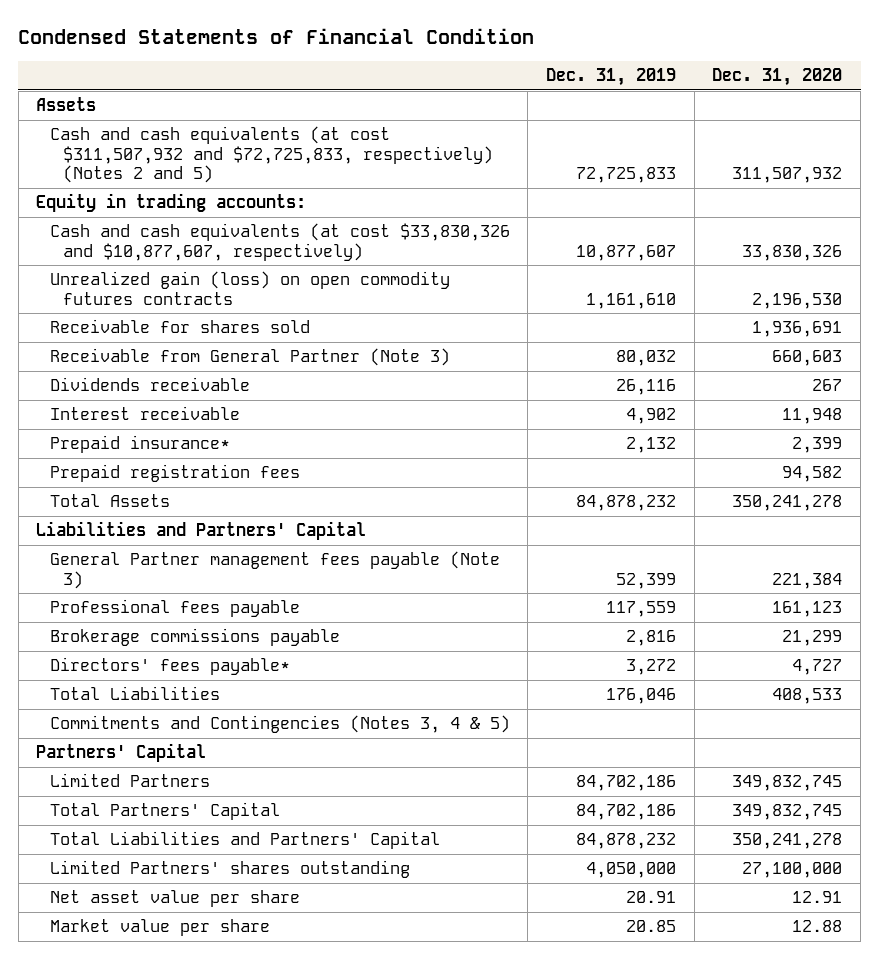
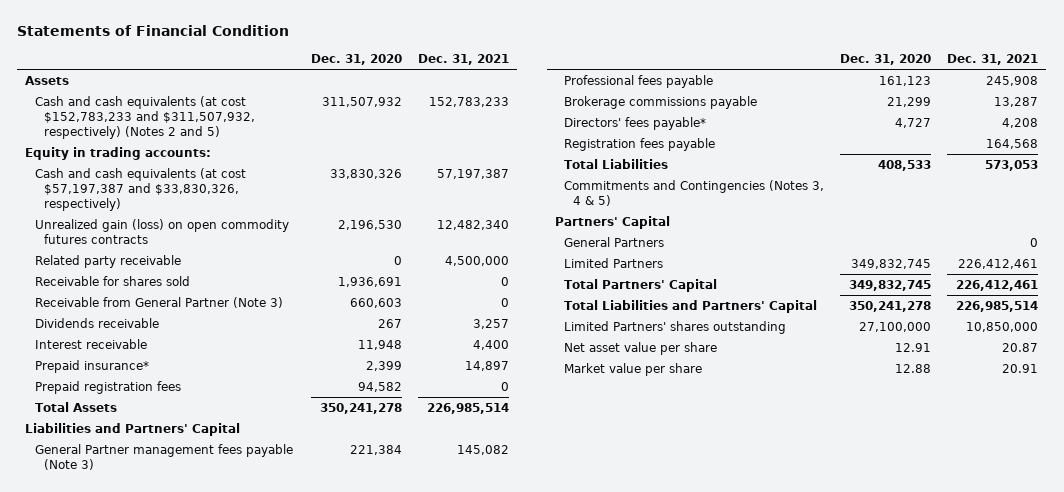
- Condensed Statements of Financial Condition
+ Statements of Financial Condition
- | Dec. 31, 2019 | Dec. 31, 2020
+ | Dec. 31, 2020 | Dec. 31, 2021
- Cash and cash equivalents (at cost $311,507,932 and $72,725,833, respectively) (Notes 2 and 5) | 72,725,833 | 311,507,932
+ Cash and cash equivalents (at cost $152,783,233 and $311,507,932, respectively) (Notes 2 and 5) | 311,507,932 | 152,783,233
- Cash and cash equivalents (at cost $33,830,326 and $10,877,607, respectively) | 10,877,607 | 33,830,326
+ Cash and cash equivalents (at cost $57,197,387 and $33,830,326, respectively) | 33,830,326 | 57,197,387
+ Related party receivable | 0 | 4,500,000
+ Registration fees payable | | 164,568
+ General Partners | | 0

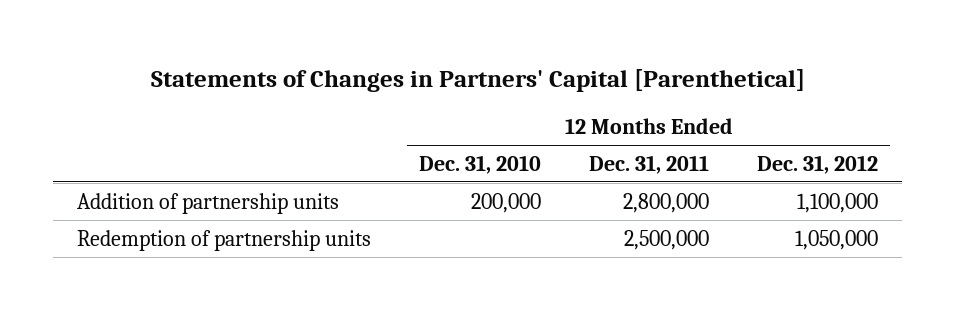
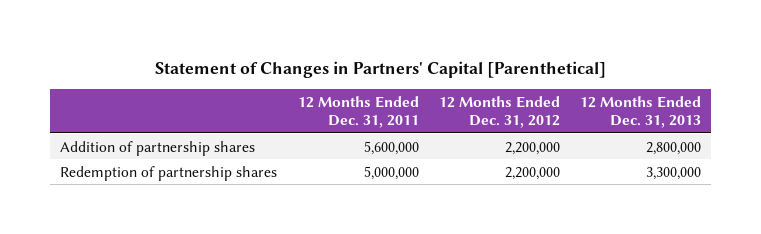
- Statements of Changes in Partners' Capital [Parenthetical]
+ Statement of Changes in Partners' Capital [Parenthetical]
- | 12 Months Ended Dec. 31, 2010 | 12 Months Ended Dec. 31, 2011 | 12 Months Ended Dec. 31, 2012
+ | 12 Months Ended Dec. 31, 2011 | 12 Months Ended Dec. 31, 2012 | 12 Months Ended Dec. 31, 2013
- Addition of partnership units | 200,000 | 2,800,000 | 1,100,000
- Redemption of partnership units | | 2,500,000 | 1,050,000
+ Addition of partnership shares | 5,600,000 | 2,200,000 | 2,800,000
+ Redemption of partnership shares | 5,000,000 | 2,200,000 | 3,300,000

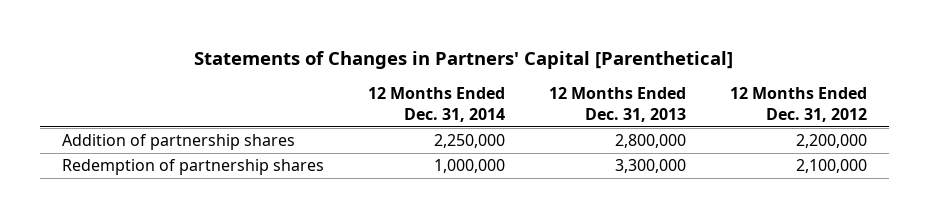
- Statement of Changes in Partners' Capital [Parenthetical]
+ Statements of Changes in Partners' Capital [Parenthetical]
- | 12 Months Ended Dec. 31, 2011 | 12 Months Ended Dec. 31, 2012 | 12 Months Ended Dec. 31, 2013
+ | 12 Months Ended Dec. 31, 2014 | 12 Months Ended Dec. 31, 2013 | 12 Months Ended Dec. 31, 2012
- Redemption of partnership shares | 5,000,000 | 2,200,000 | 3,300,000
+ Redemption of partnership shares | 1,000,000 | 3,300,000 | 2,100,000

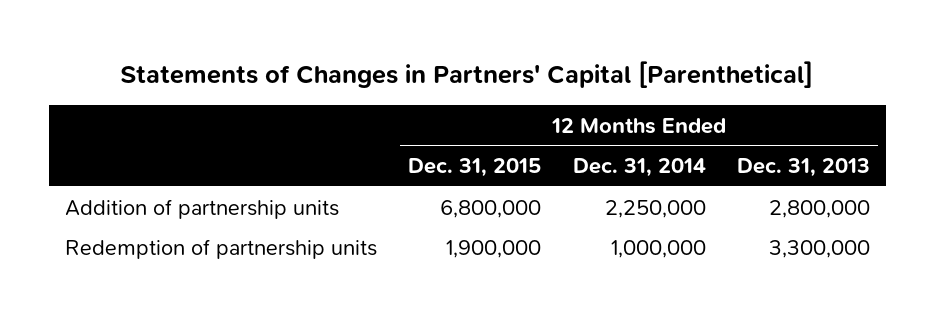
- | 12 Months Ended Dec. 31, 2014 | 12 Months Ended Dec. 31, 2013 | 12 Months Ended Dec. 31, 2012
+ | 12 Months Ended Dec. 31, 2015 | 12 Months Ended Dec. 31, 2014 | 12 Months Ended Dec. 31, 2013
- Addition of partnership shares | 2,250,000 | 2,800,000 | 2,200,000
- Redemption of partnership shares | 1,000,000 | 3,300,000 | 2,100,000
+ Addition of partnership units | 6,800,000 | 2,250,000 | 2,800,000
+ Redemption of partnership units | 1,900,000 | 1,000,000 | 3,300,000

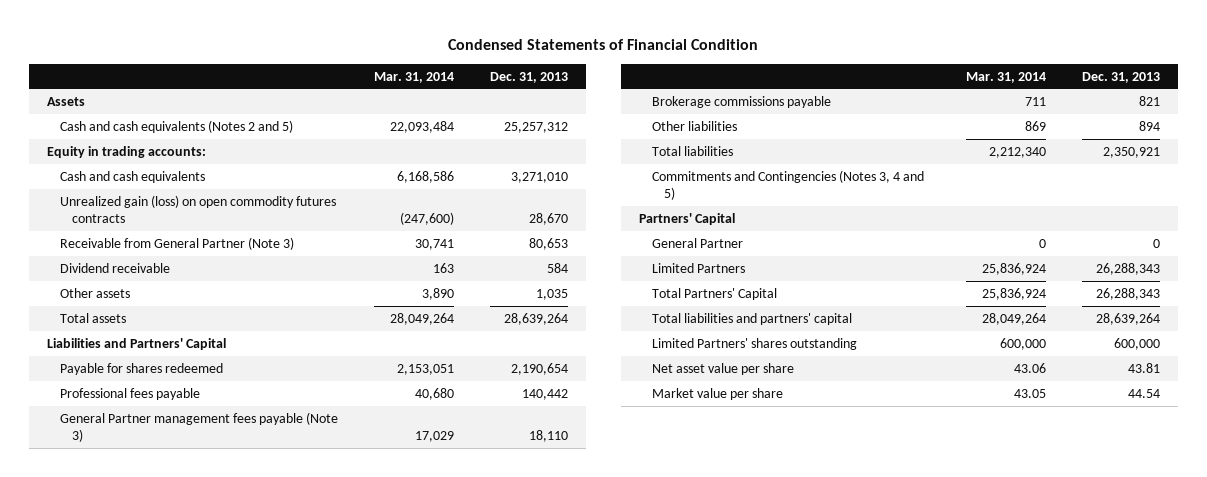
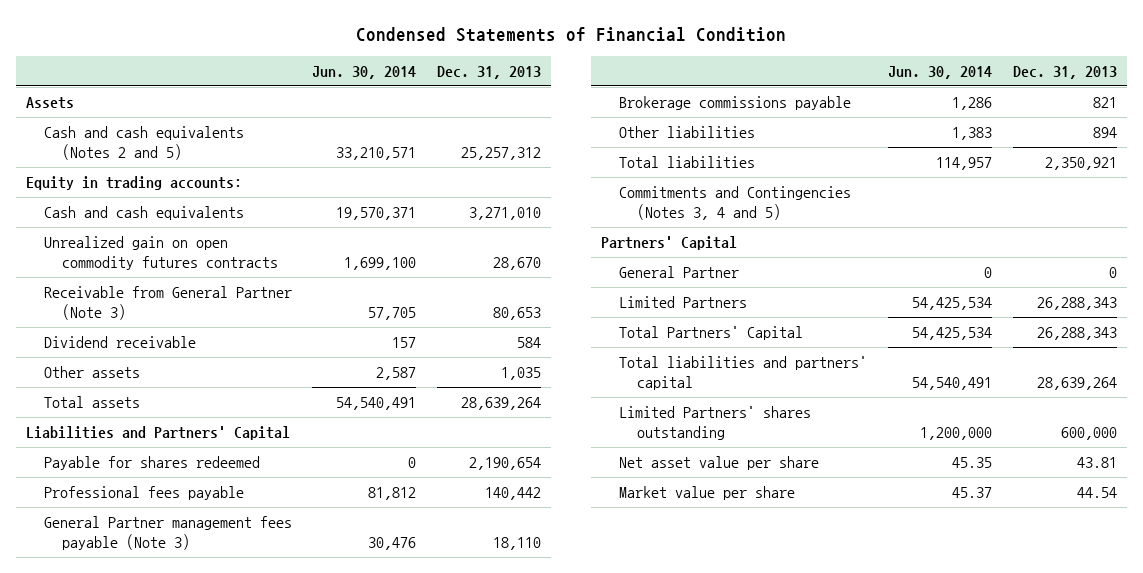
- | Mar. 31, 2014 | Dec. 31, 2013
+ | Jun. 30, 2014 | Dec. 31, 2013
- Unrealized gain (loss) on open commodity futures contracts | (247,600) | 28,670
+ Unrealized gain on open commodity futures contracts | 1,699,100 | 28,670

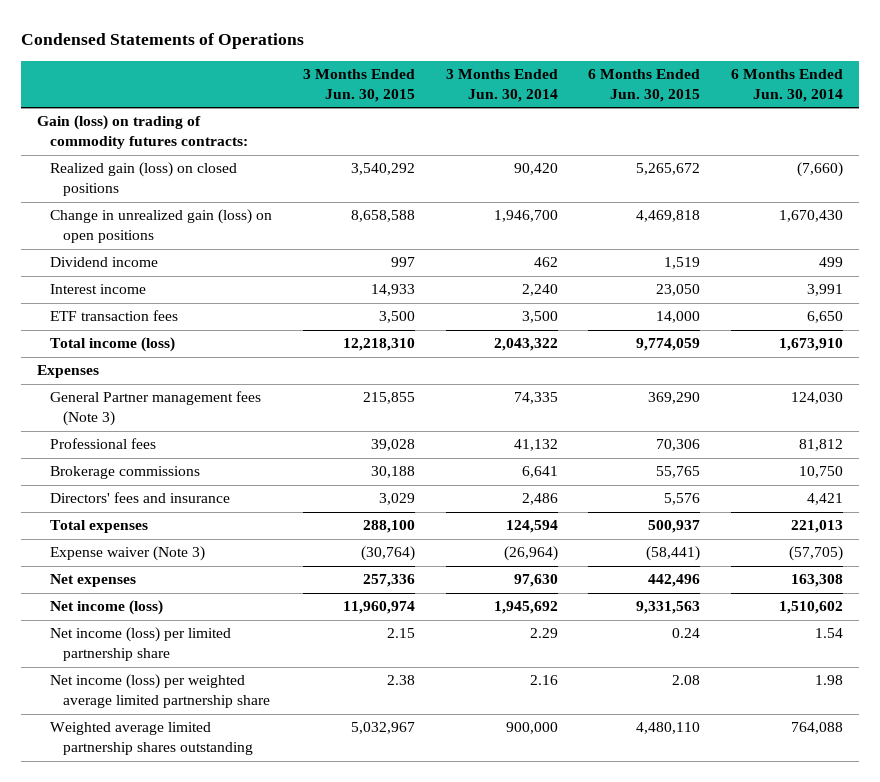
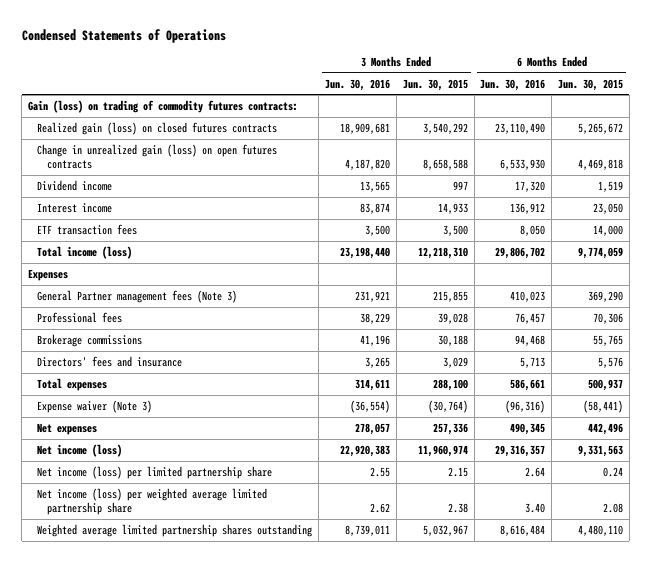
- | 3 Months Ended Jun. 30, 2015 | 3 Months Ended Jun. 30, 2014 | 6 Months Ended Jun. 30, 2015 | 6 Months Ended Jun. 30, 2014
+ | 3 Months Ended Jun. 30, 2016 | 3 Months Ended Jun. 30, 2015 | 6 Months Ended Jun. 30, 2016 | 6 Months Ended Jun. 30, 2015
- Realized gain (loss) on closed positions | 3,540,292 | 90,420 | 5,265,672 | (7,660)
- Change in unrealized gain (loss) on open positions | 8,658,588 | 1,946,700 | 4,469,818 | 1,670,430
+ Realized gain (loss) on closed futures contracts | 18,909,681 | 3,540,292 | 23,110,490 | 5,265,672
+ Change in unrealized gain (loss) on open futures contracts | 4,187,820 | 8,658,588 | 6,533,930 | 4,469,818

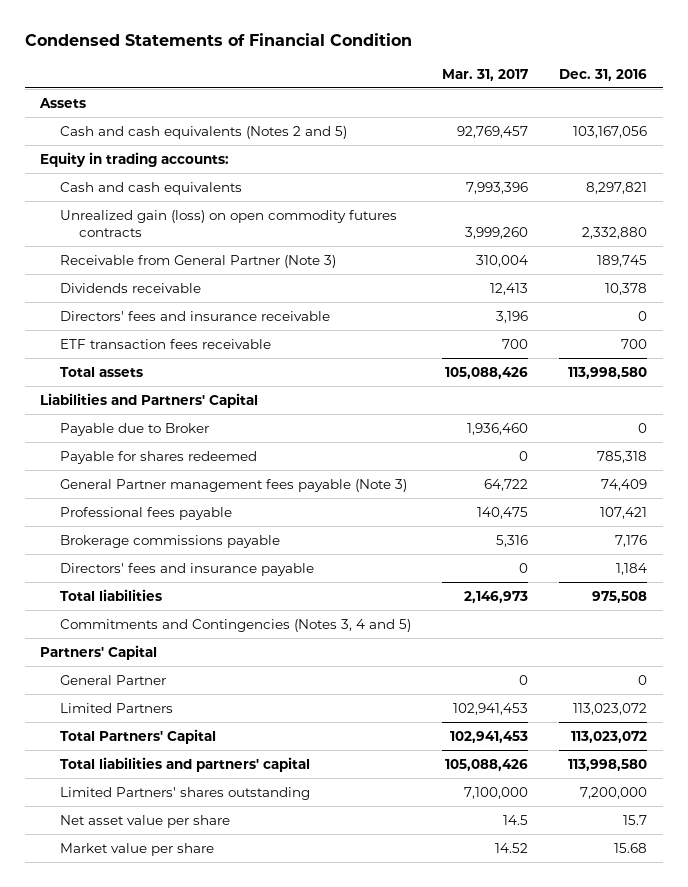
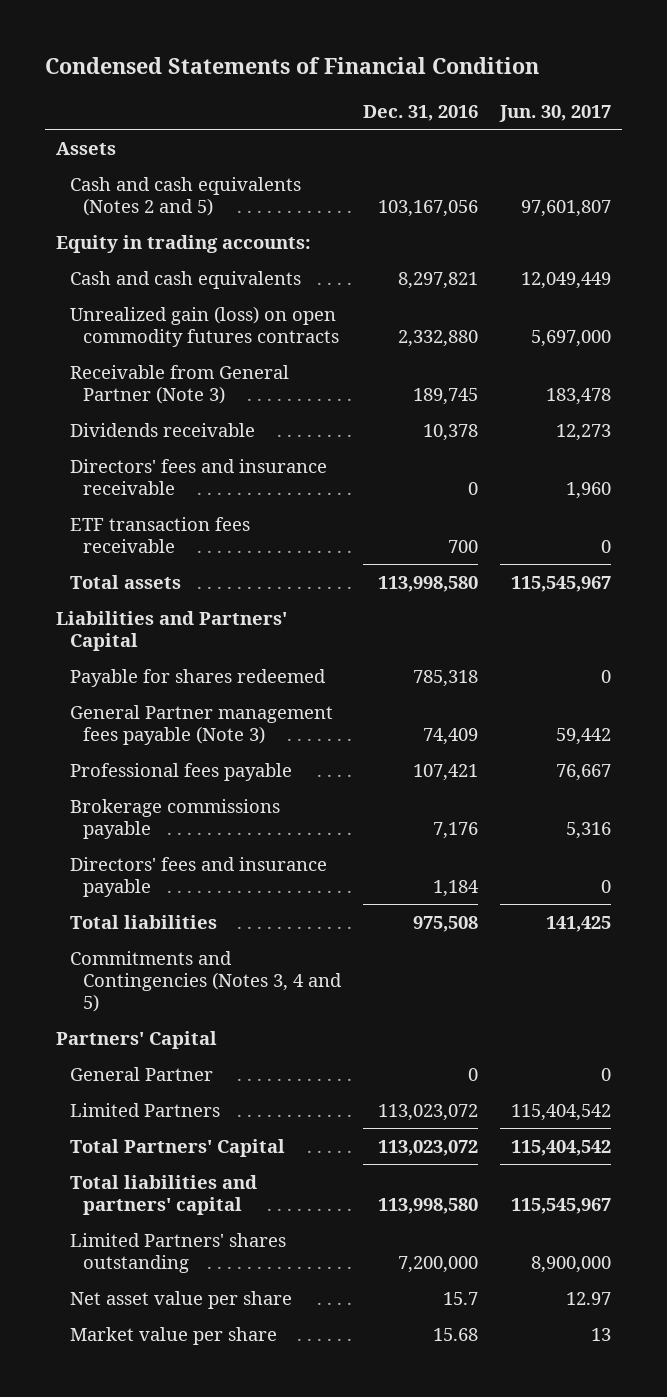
- | Mar. 31, 2017 | Dec. 31, 2016
+ | Dec. 31, 2016 | Jun. 30, 2017
- Payable due to Broker | 1,936,460 | 0

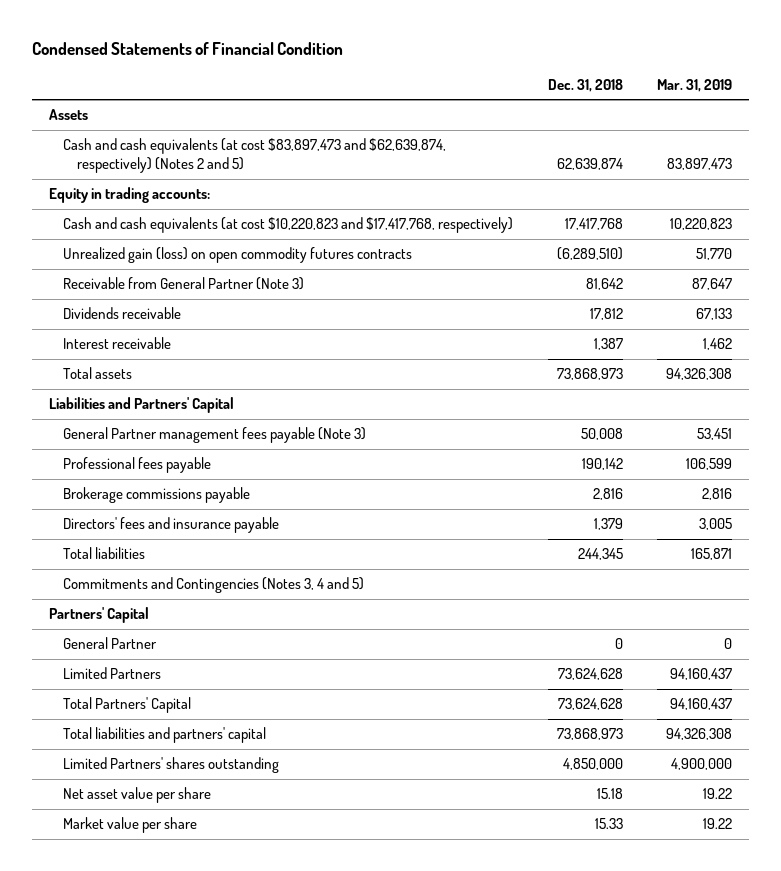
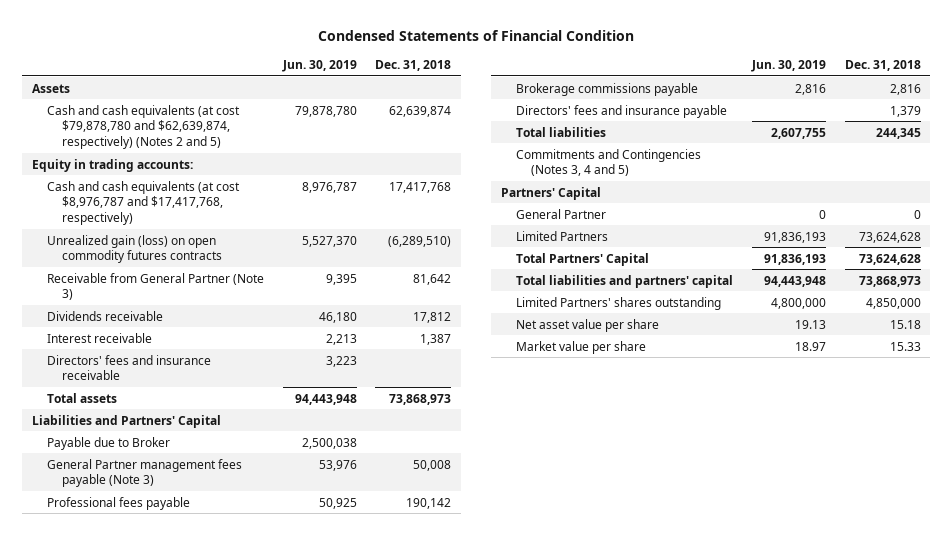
- | Dec. 31, 2018 | Mar. 31, 2019
+ | Jun. 30, 2019 | Dec. 31, 2018
- Cash and cash equivalents (at cost $83,897,473 and $62,639,874, respectively) (Notes 2 and 5) | 62,639,874 | 83,897,473
+ Cash and cash equivalents (at cost $79,878,780 and $62,639,874, respectively) (Notes 2 and 5) | 79,878,780 | 62,639,874
- Cash and cash equivalents (at cost $10,220,823 and $17,417,768, respectively) | 17,417,768 | 10,220,823
+ Cash and cash equivalents (at cost $8,976,787 and $17,417,768, respectively) | 8,976,787 | 17,417,768
+ Directors' fees and insurance receivable | 3,223 |
+ Payable due to Broker | 2,500,038 |

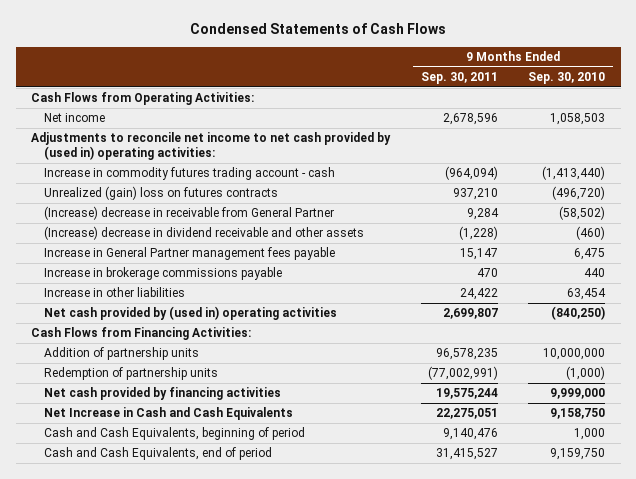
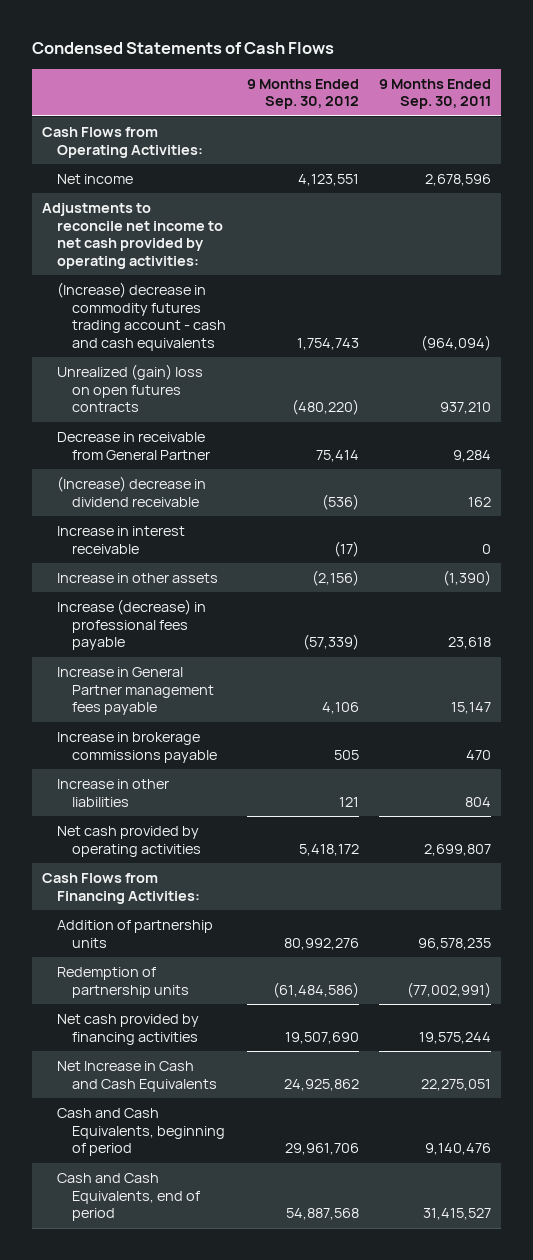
- | 9 Months Ended Sep. 30, 2011 | 9 Months Ended Sep. 30, 2010
+ | 9 Months Ended Sep. 30, 2012 | 9 Months Ended Sep. 30, 2011
- Adjustments to reconcile net income to net cash provided by (used in) operating activities:
- Increase in commodity futures trading account - cash | (964,094) | (1,413,440)
- Unrealized (gain) loss on futures contracts | 937,210 | (496,720)
- (Increase) decrease in receivable from General Partner | 9,284 | (58,502)
- (Increase) decrease in dividend receivable and other assets | (1,228) | (460)
+ Adjustments to reconcile net income to net cash provided by operating activities:
+ (Increase) decrease in commodity futures trading account - cash and cash equivalents | 1,754,743 | (964,094)
+ Unrealized (gain) loss on open futures contracts | (480,220) | 937,210
+ Decrease in receivable from General Partner | 75,414 | 9,284
+ (Increase) decrease in dividend receivable | (536) | 162
+ Increase in interest receivable | (17) | 0
+ Increase in other assets | (2,156) | (1,390)
+ Increase (decrease) in professional fees payable | (57,339) | 23,618
- Increase in other liabilities | 24,422 | 63,454
- Net cash provided by (used in) operating activities | 2,699,807 | (840,250)
+ Increase in other liabilities | 121 | 804
+ Net cash provided by operating activities | 5,418,172 | 2,699,807

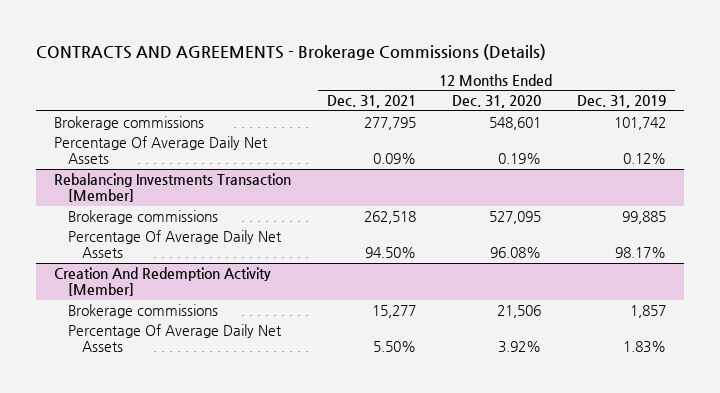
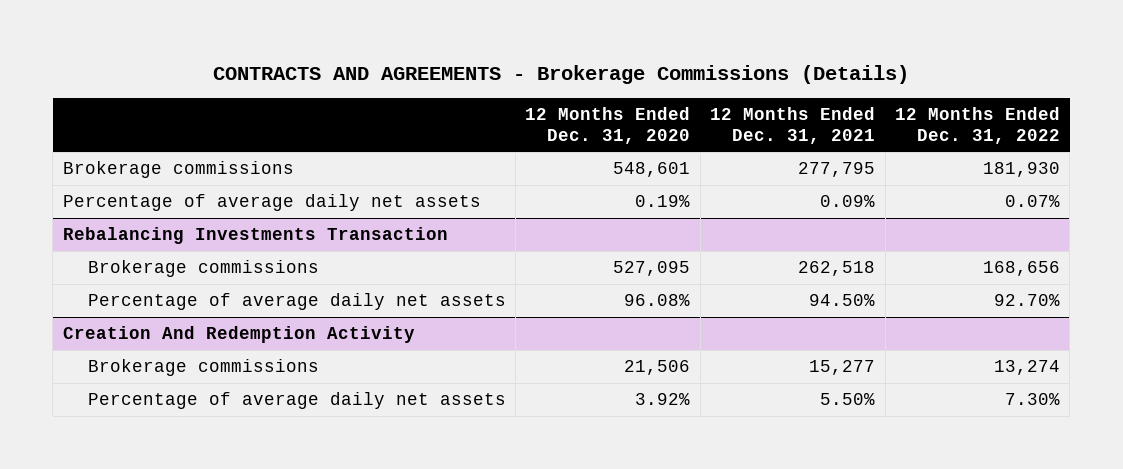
- | 12 Months Ended Dec. 31, 2021 | 12 Months Ended Dec. 31, 2020 | 12 Months Ended Dec. 31, 2019
+ | 12 Months Ended Dec. 31, 2020 | 12 Months Ended Dec. 31, 2021 | 12 Months Ended Dec. 31, 2022
- Percentage Of Average Daily Net Assets | 0.09% | 0.19% | 0.12%
- Rebalancing Investments Transaction [Member]
+ Percentage of average daily net assets | 0.19% | 0.09% | 0.07%
+ Rebalancing Investments Transaction
- Percentage Of Average Daily Net Assets | 94.50% | 96.08% | 98.17%
- Creation And Redemption Activity [Member]
+ Percentage of average daily net assets | 96.08% | 94.50% | 92.70%
+ Creation And Redemption Activity
- Percentage Of Average Daily Net Assets | 5.50% | 3.92% | 1.83%
+ Percentage of average daily net assets | 3.92% | 5.50% | 7.30%

